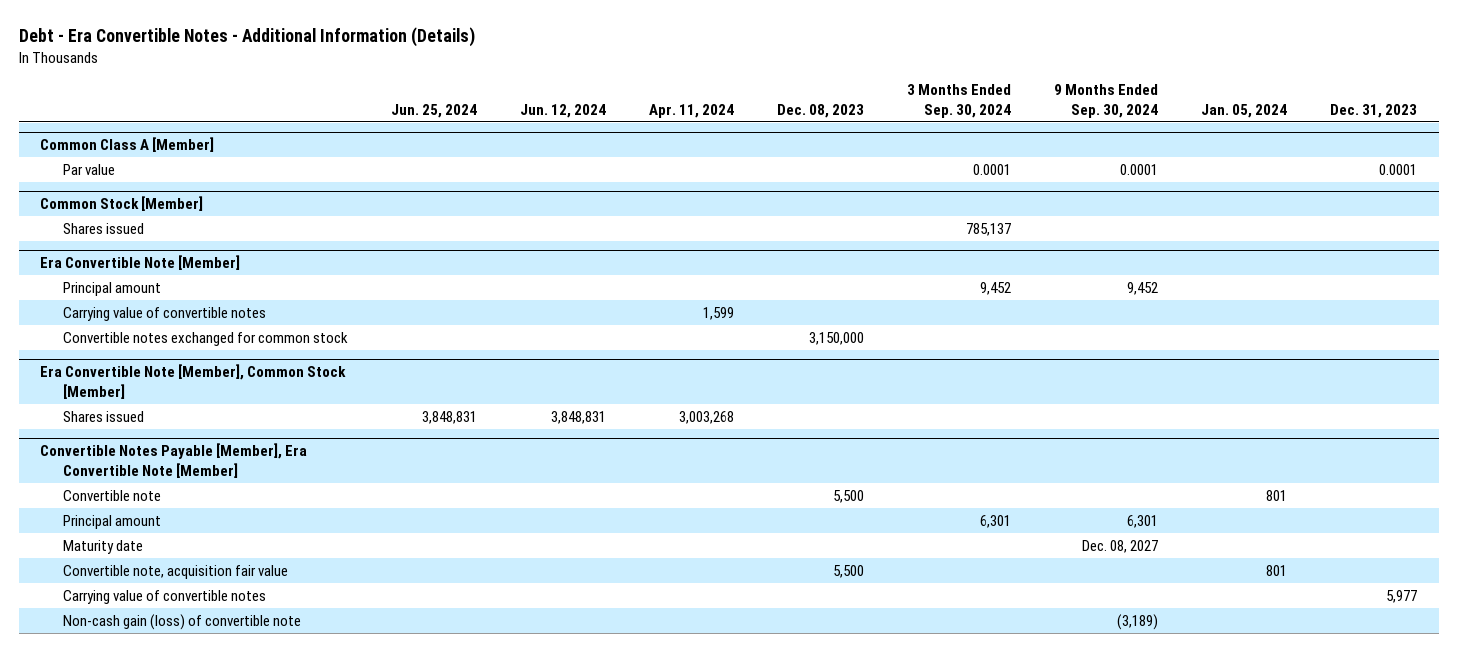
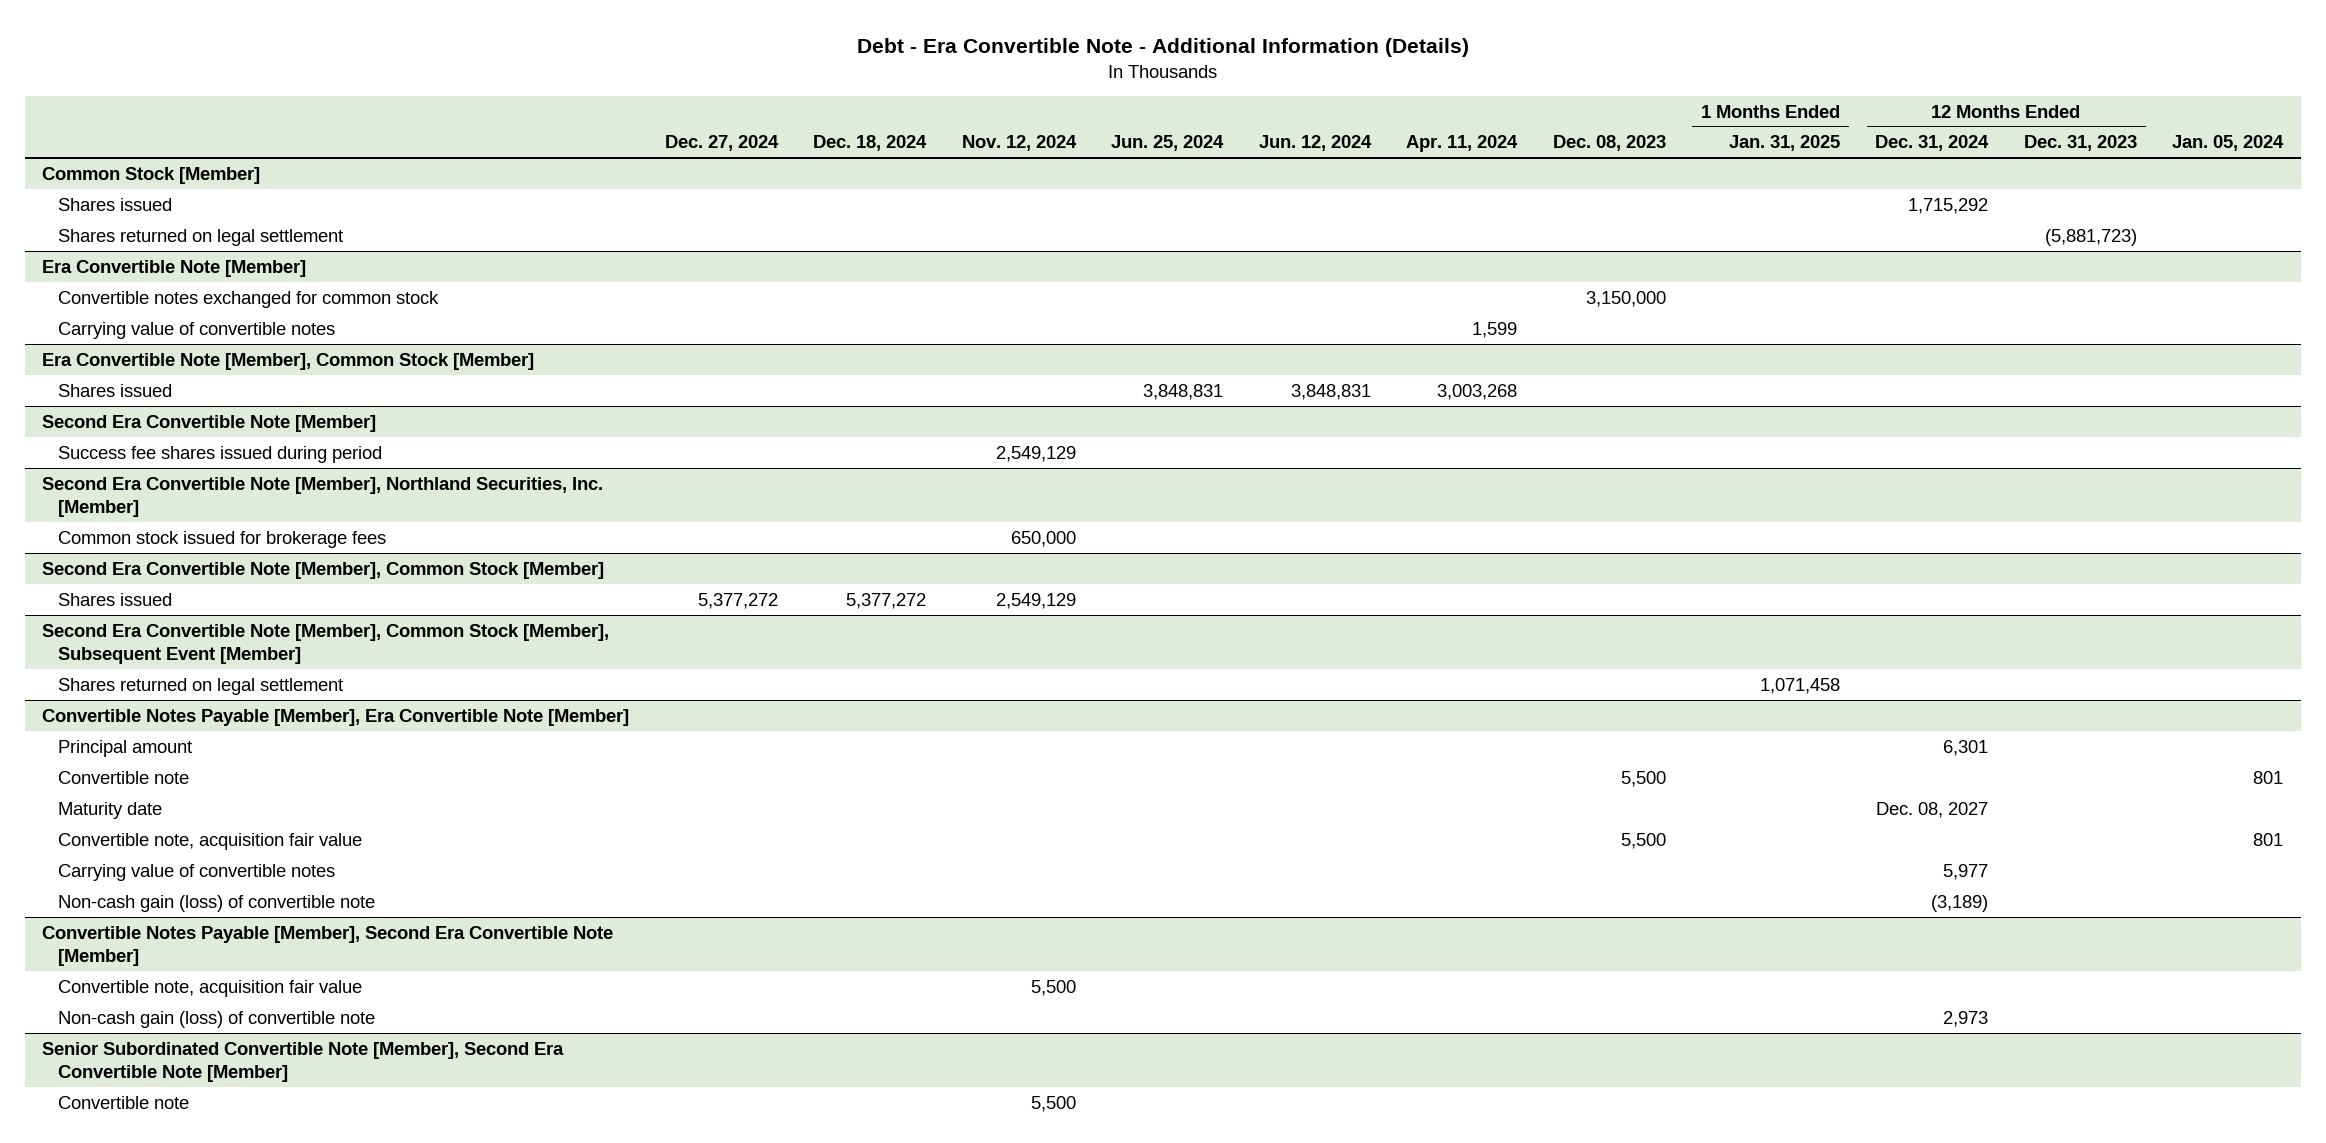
- Debt - Era Convertible Notes - Additional Information (Details)
+ Debt - Era Convertible Note - Additional Information (Details)
- | Jun. 25, 2024 | Jun. 12, 2024 | Apr. 11, 2024 | Dec. 08, 2023 | 3 Months Ended Sep. 30, 2024 | 9 Months Ended Sep. 30, 2024 | Jan. 05, 2024 | Dec. 31, 2023
+ | Dec. 27, 2024 | Dec. 18, 2024 | Nov. 12, 2024 | Jun. 25, 2024 | Jun. 12, 2024 | Apr. 11, 2024 | Dec. 08, 2023 | 1 Months Ended Jan. 31, 2025 | 12 Months Ended Dec. 31, 2024 | 12 Months Ended Dec. 31, 2023 | Jan. 05, 2024
- Common Class A [Member]
- Par value | | | | | 0.0001 | 0.0001 | | 0.0001
@ Common Stock [Member]
+ Shares returned on legal settlement | | | | | | | | | | (5,881,723) |
@ Era Convertible Note [Member]
- Principal amount | | | | | 9,452 | 9,452 | |
moved down: Carrying value of convertible notes | | | | | | 1,599 | | | | |
+ Second Era Convertible Note [Member]
+ Success fee shares issued during period | | | 2,549,129 | | | | | | | |
+ Second Era Convertible Note [Member], Northland Securities, Inc. [Member]
+ Common stock issued for brokerage fees | | | 650,000 | | | | | | | |
+ Second Era Convertible Note [Member], Common Stock [Member]
+ Shares issued | 5,377,272 | 5,377,272 | 2,549,129 | | | | | | | |
+ Second Era Convertible Note [Member], Common Stock [Member], Subsequent Event [Member]
+ Shares returned on legal settlement | | | | | | | | 1,071,458 | | |
@ Convertible Notes Payable [Member], Era Convertible Note [Member]
moved down: Convertible note | | | | | | | 5,500 | | | | 801
+ Convertible Notes Payable [Member], Second Era Convertible Note [Member]
+ Convertible note, acquisition fair value | | | 5,500 | | | | | | | |
+ Non-cash gain (loss) of convertible note | | | | | | | | | 2,973 | |
+ Senior Subordinated Convertible Note [Member], Second Era Convertible Note [Member]
+ Convertible note | | | 5,500 | | | | | | | |

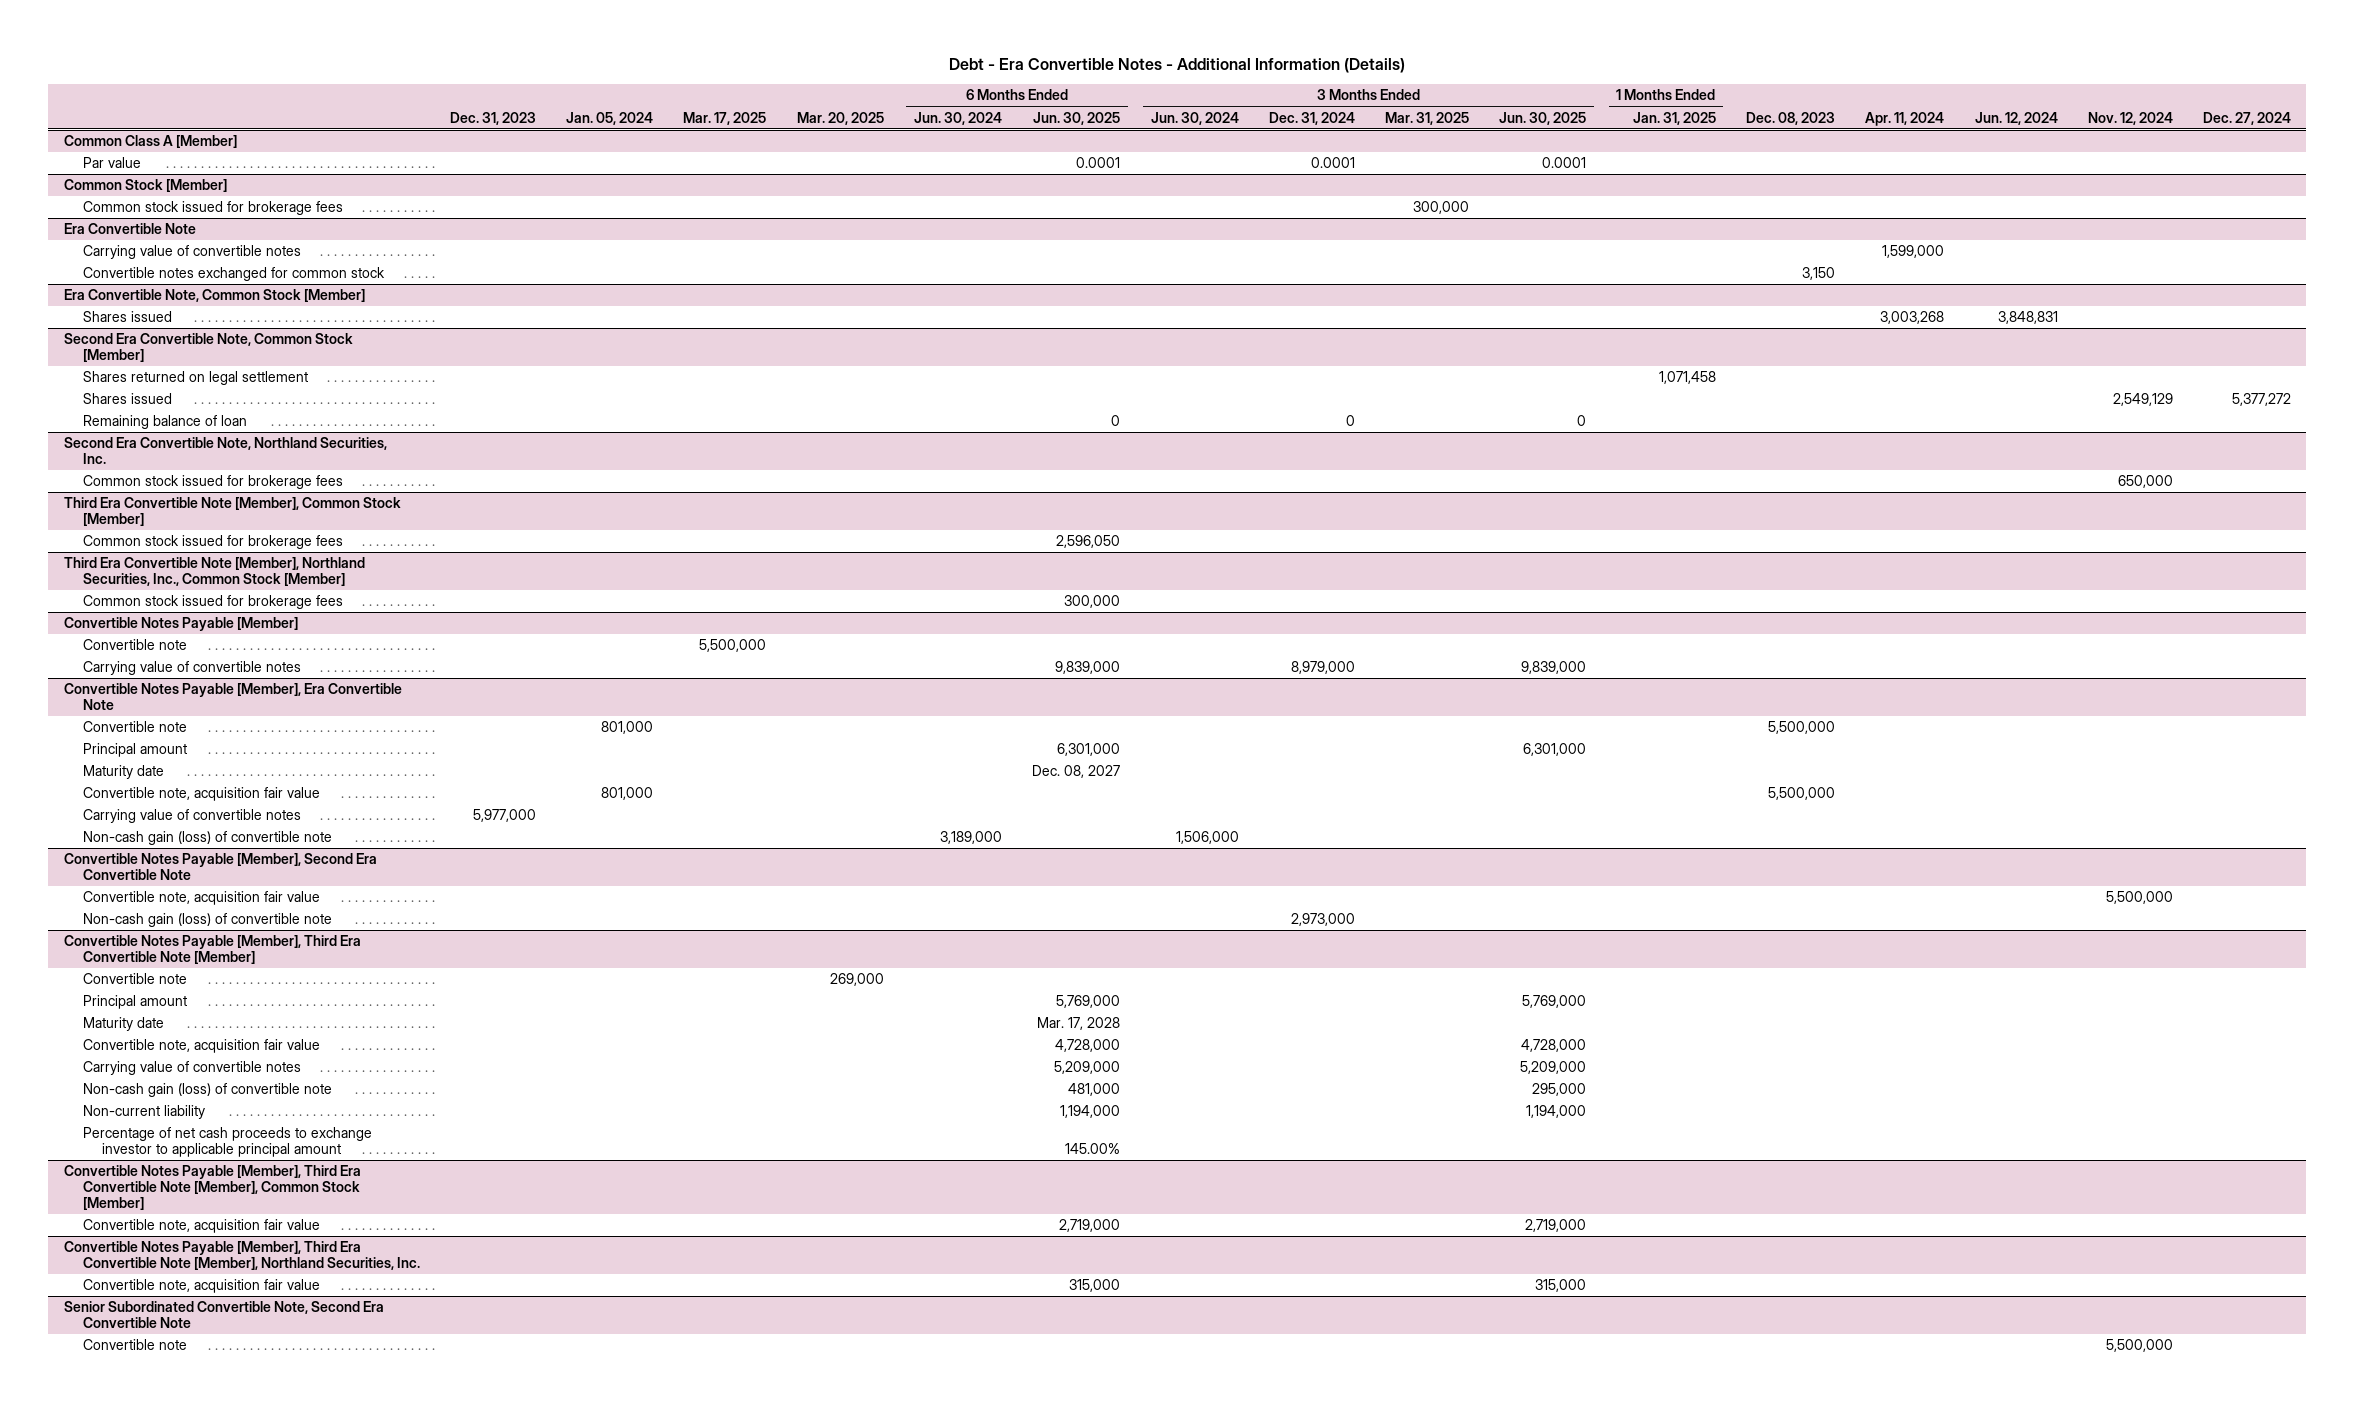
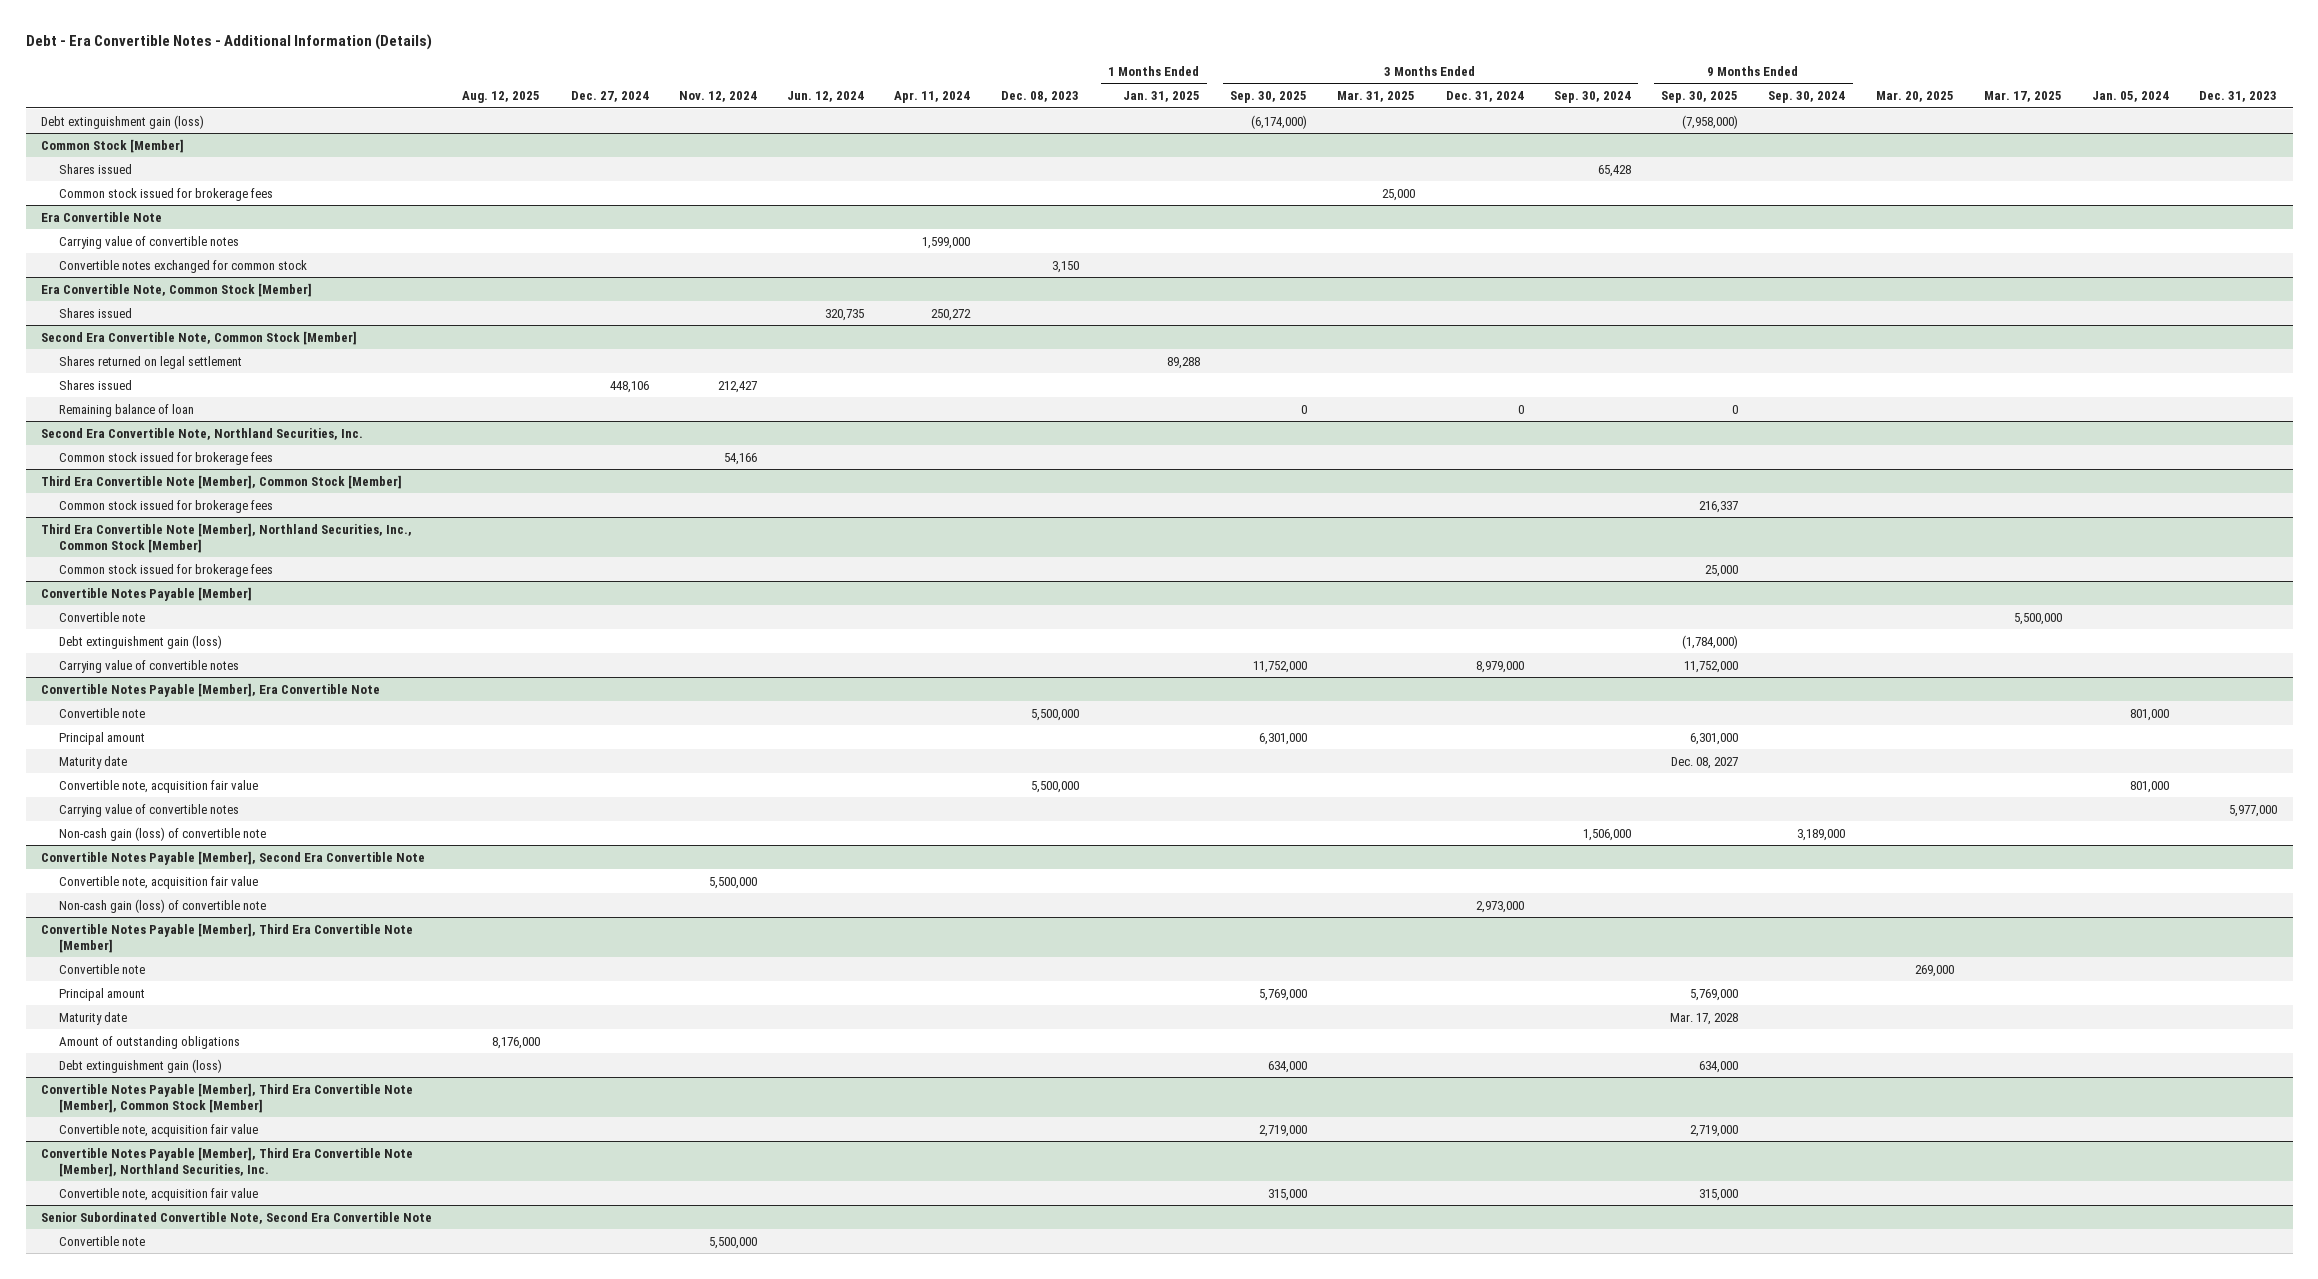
- | Dec. 31, 2023 | Jan. 05, 2024 | Mar. 17, 2025 | Mar. 20, 2025 | 6 Months Ended Jun. 30, 2024 | 6 Months Ended Jun. 30, 2025 | 3 Months Ended Jun. 30, 2024 | 3 Months Ended Dec. 31, 2024 | 3 Months Ended Mar. 31, 2025 | 3 Months Ended Jun. 30, 2025 | 1 Months Ended Jan. 31, 2025 | Dec. 08, 2023 | Apr. 11, 2024 | Jun. 12, 2024 | Nov. 12, 2024 | Dec. 27, 2024
+ | Aug. 12, 2025 | Dec. 27, 2024 | Nov. 12, 2024 | Jun. 12, 2024 | Apr. 11, 2024 | Dec. 08, 2023 | 1 Months Ended Jan. 31, 2025 | 3 Months Ended Sep. 30, 2025 | 3 Months Ended Mar. 31, 2025 | 3 Months Ended Dec. 31, 2024 | 3 Months Ended Sep. 30, 2024 | 9 Months Ended Sep. 30, 2025 | 9 Months Ended Sep. 30, 2024 | Mar. 20, 2025 | Mar. 17, 2025 | Jan. 05, 2024 | Dec. 31, 2023
- Common Class A [Member]
- Par value | | | | | | 0.0001 | | 0.0001 | | 0.0001 | | | | | |
+ Debt extinguishment gain (loss) | | | | | | | | (6,174,000) | | | | (7,958,000) | | | | |
@ Common Stock [Member]
- Common stock issued for brokerage fees | | | | | | | | | 300,000 | | | | | | |
+ Shares issued | | | | | | | | | | | 65,428 | | | | | |
+ Common stock issued for brokerage fees | | | | | | | | | 25,000 | | | | | | | |
@ Era Convertible Note, Common Stock [Member]
- Shares issued | | | | | | | | | | | | | 3,003,268 | 3,848,831 | |
+ Shares issued | | | | 320,735 | 250,272 | | | | | | | | | | | |
@ Second Era Convertible Note, Common Stock [Member]
- Shares returned on legal settlement | | | | | | | | | | | 1,071,458 | | | | |
- Shares issued | | | | | | | | | | | | | | | 2,549,129 | 5,377,272
+ Shares returned on legal settlement | | | | | | | 89,288 | | | | | | | | | |
+ Shares issued | | 448,106 | 212,427 | | | | | | | | | | | | | |
@ Second Era Convertible Note, Northland Securities, Inc.
- Common stock issued for brokerage fees | | | | | | | | | | | | | | | 650,000 |
+ Common stock issued for brokerage fees | | | 54,166 | | | | | | | | | | | | | |
@ Convertible Notes Payable [Member]
+ Debt extinguishment gain (loss) | | | | | | | | | | | | (1,784,000) | | | | |
@ Convertible Notes Payable [Member], Third Era Convertible Note [Member]
- Convertible note, acquisition fair value | | | | | | 4,728,000 | | | | 4,728,000 | | | | | |
- Carrying value of convertible notes | | | | | | 5,209,000 | | | | 5,209,000 | | | | | |
- Non-cash gain (loss) of convertible note | | | | | | 481,000 | | | | 295,000 | | | | | |
- Non-current liability | | | | | | 1,194,000 | | | | 1,194,000 | | | | | |
- Percentage of net cash proceeds to exchange investor to applicable principal amount | | | | | | 145.00% | | | | | | | | | |
+ Amount of outstanding obligations | 8,176,000 | | | | | | | | | | | | | | | |
+ Debt extinguishment gain (loss) | | | | | | | | 634,000 | | | | 634,000 | | | | |

